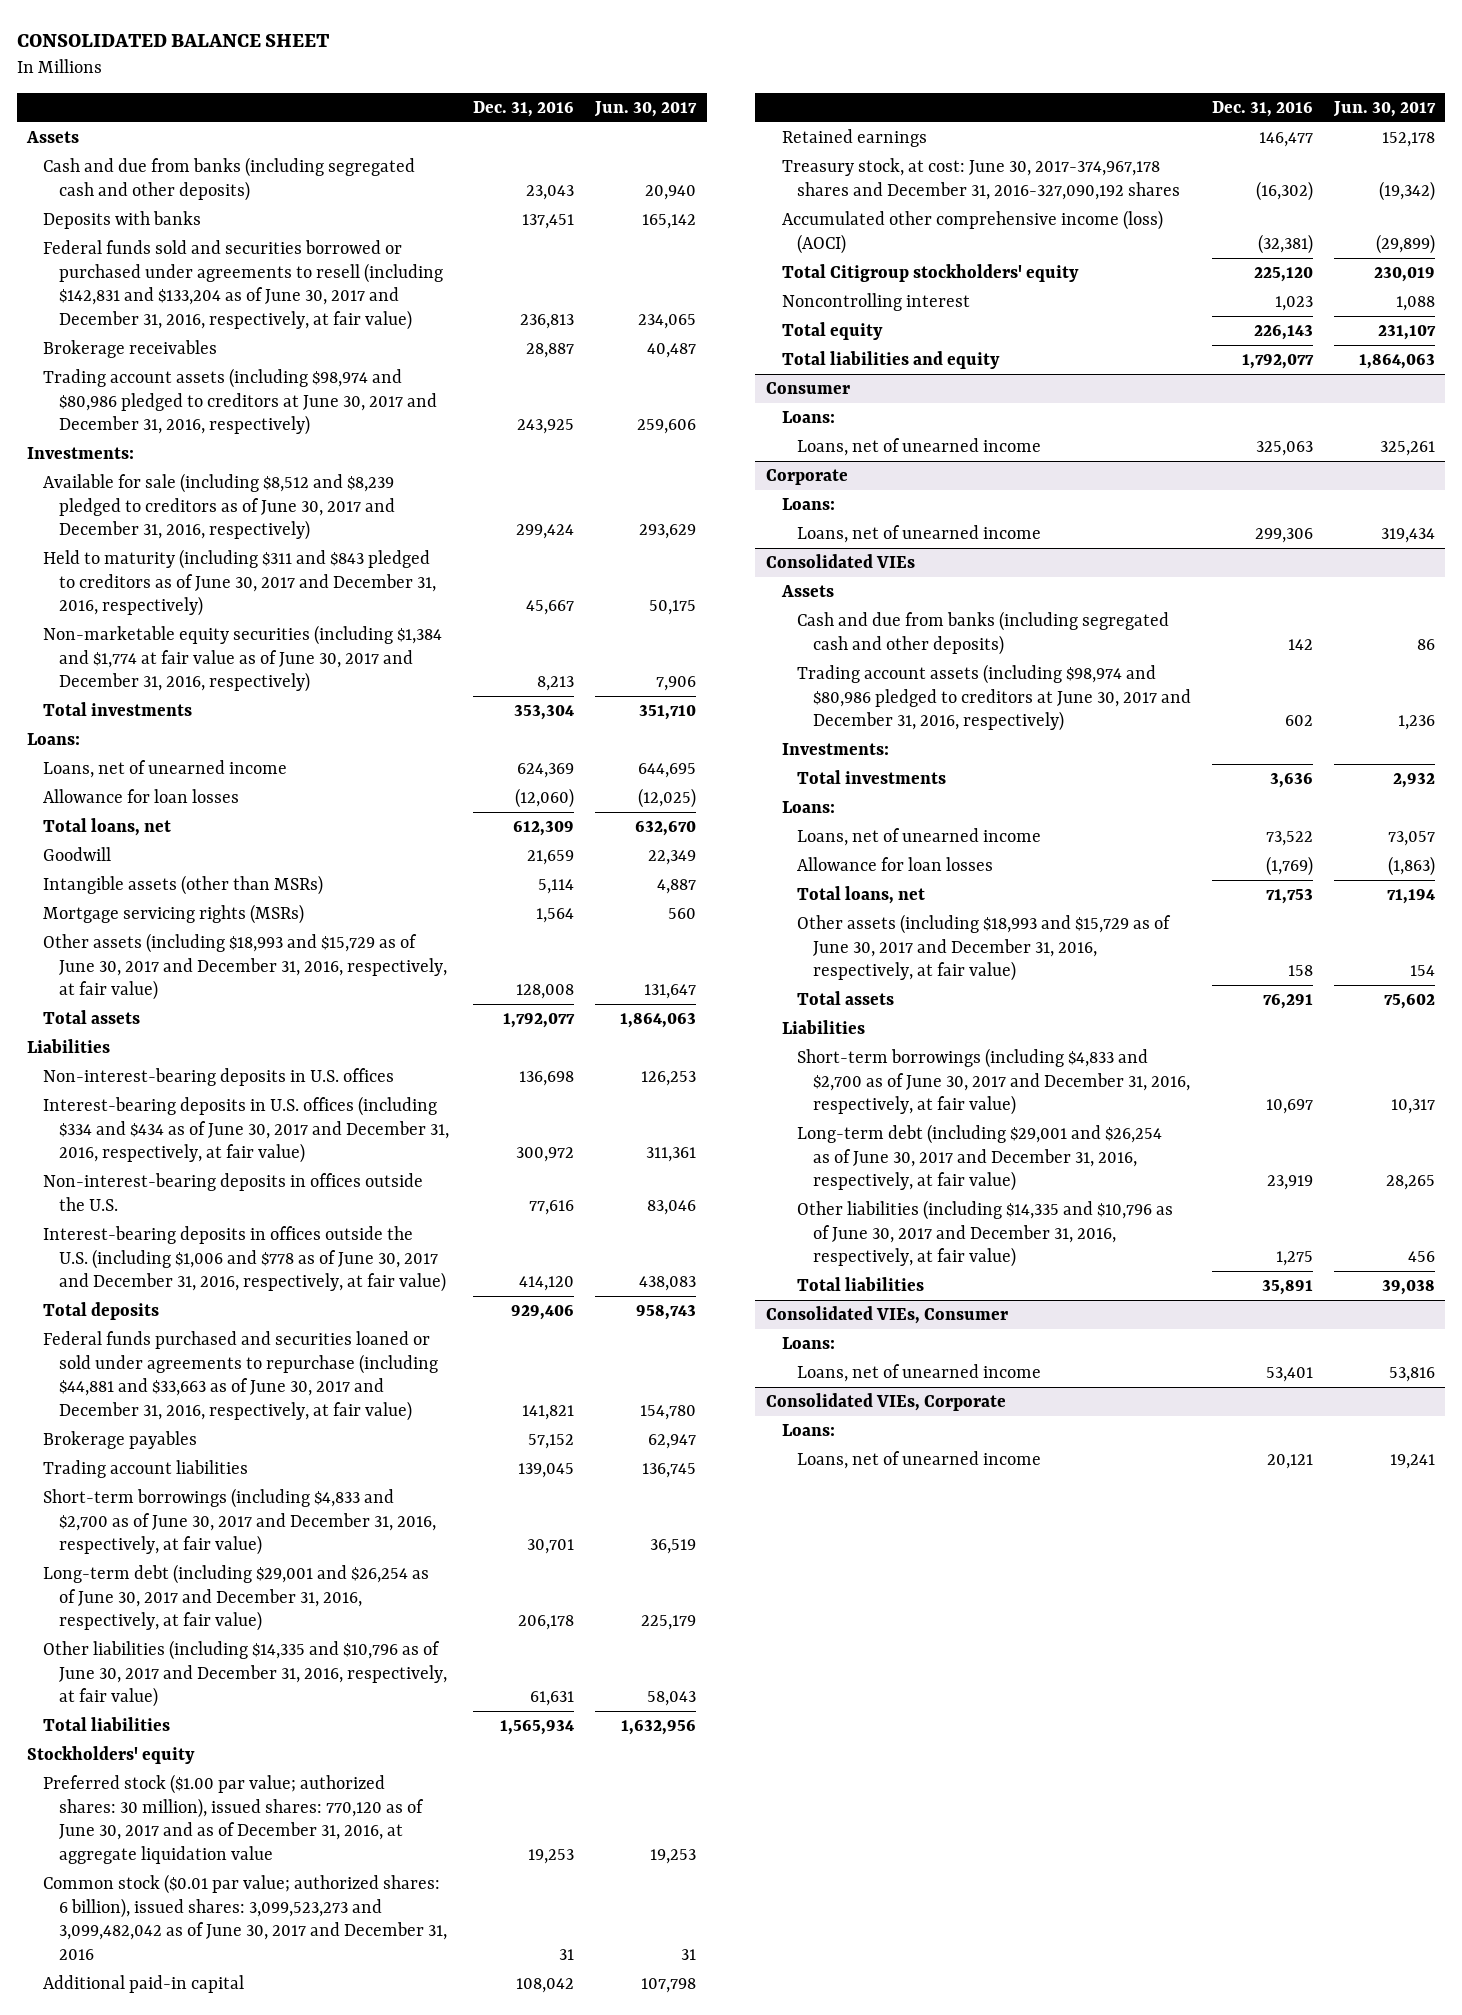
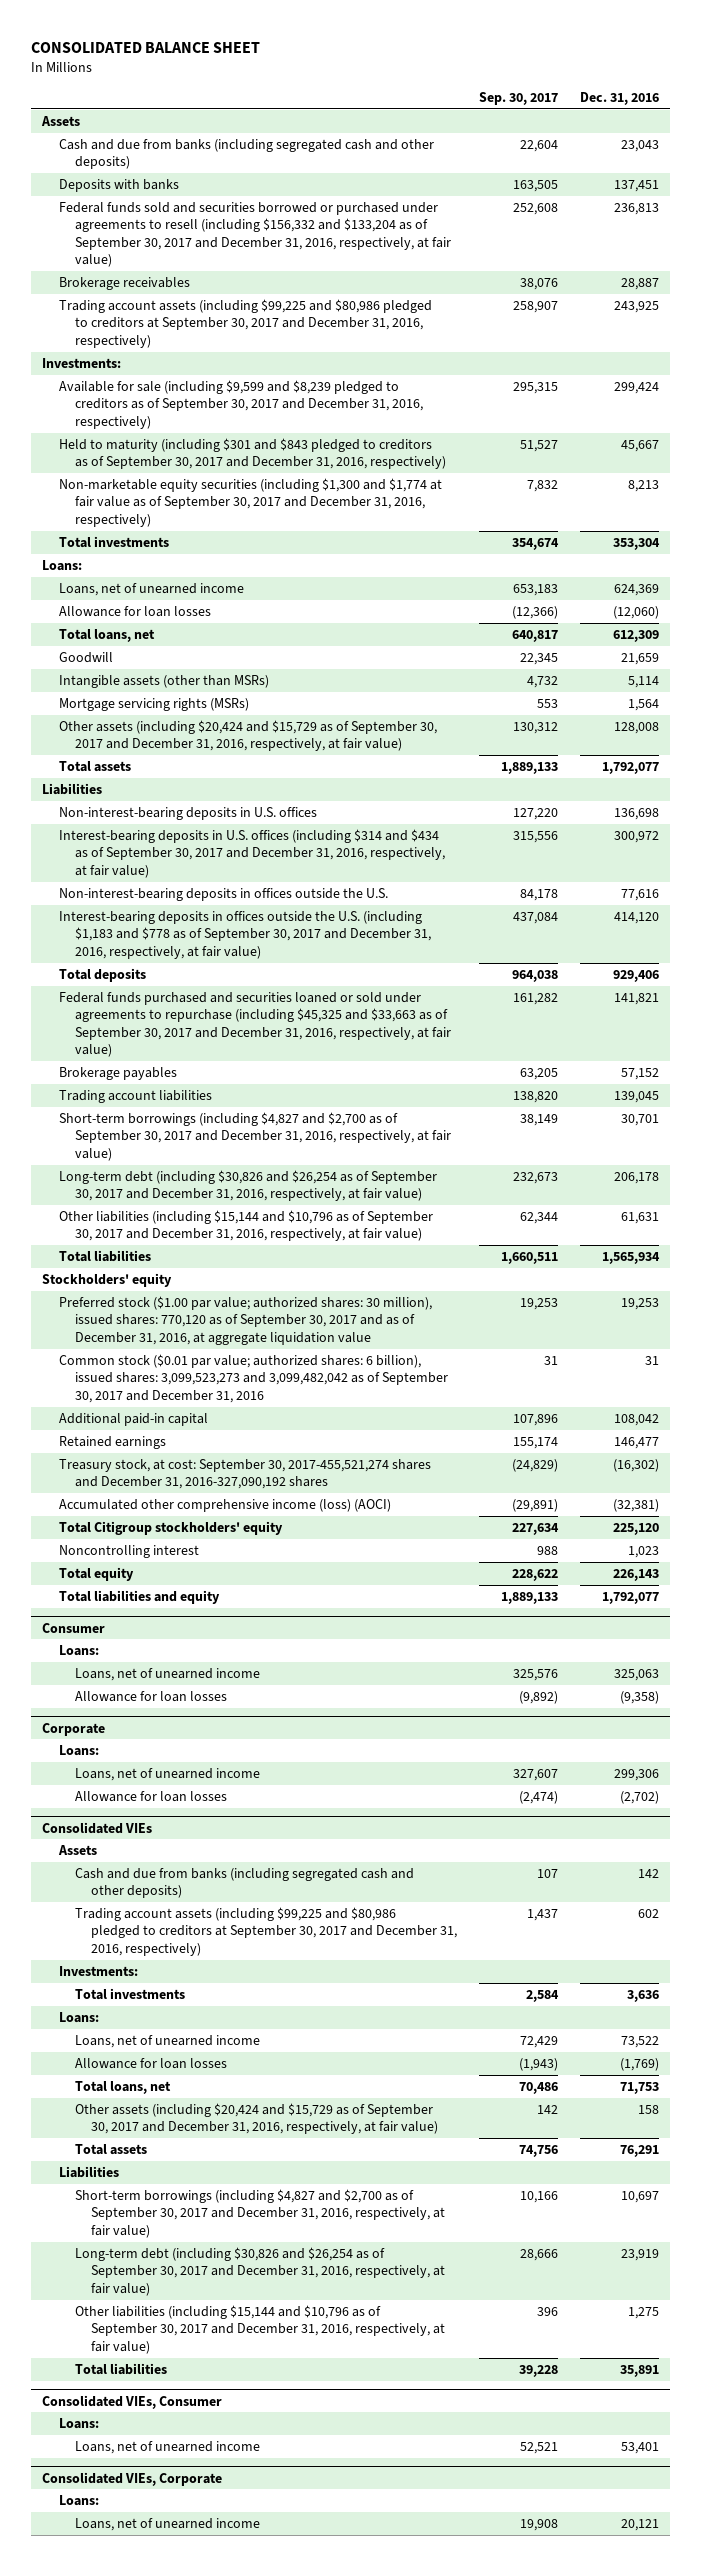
- | Dec. 31, 2016 | Jun. 30, 2017
+ | Sep. 30, 2017 | Dec. 31, 2016
- Federal funds sold and securities borrowed or purchased under agreements to resell (including $142,831 and $133,204 as of June 30, 2017 and December 31, 2016, respectively, at fair value) | 236,813 | 234,065
+ Federal funds sold and securities borrowed or purchased under agreements to resell (including $156,332 and $133,204 as of September 30, 2017 and December 31, 2016, respectively, at fair value) | 252,608 | 236,813
- Trading account assets (including $98,974 and $80,986 pledged to creditors at June 30, 2017 and December 31, 2016, respectively) | 243,925 | 259,606
+ Trading account assets (including $99,225 and $80,986 pledged to creditors at September 30, 2017 and December 31, 2016, respectively) | 258,907 | 243,925
- Available for sale (including $8,512 and $8,239 pledged to creditors as of June 30, 2017 and December 31, 2016, respectively) | 299,424 | 293,629
- Held to maturity (including $311 and $843 pledged to creditors as of June 30, 2017 and December 31, 2016, respectively) | 45,667 | 50,175
- Non-marketable equity securities (including $1,384 and $1,774 at fair value as of June 30, 2017 and December 31, 2016, respectively) | 8,213 | 7,906
+ Available for sale (including $9,599 and $8,239 pledged to creditors as of September 30, 2017 and December 31, 2016, respectively) | 295,315 | 299,424
+ Held to maturity (including $301 and $843 pledged to creditors as of September 30, 2017 and December 31, 2016, respectively) | 51,527 | 45,667
+ Non-marketable equity securities (including $1,300 and $1,774 at fair value as of September 30, 2017 and December 31, 2016, respectively) | 7,832 | 8,213
- Other assets (including $18,993 and $15,729 as of June 30, 2017 and December 31, 2016, respectively, at fair value) | 128,008 | 131,647
+ Other assets (including $20,424 and $15,729 as of September 30, 2017 and December 31, 2016, respectively, at fair value) | 130,312 | 128,008
- Interest-bearing deposits in U.S. offices (including $334 and $434 as of June 30, 2017 and December 31, 2016, respectively, at fair value) | 300,972 | 311,361
+ Interest-bearing deposits in U.S. offices (including $314 and $434 as of September 30, 2017 and December 31, 2016, respectively, at fair value) | 315,556 | 300,972
- Interest-bearing deposits in offices outside the U.S. (including $1,006 and $778 as of June 30, 2017 and December 31, 2016, respectively, at fair value) | 414,120 | 438,083
+ Interest-bearing deposits in offices outside the U.S. (including $1,183 and $778 as of September 30, 2017 and December 31, 2016, respectively, at fair value) | 437,084 | 414,120
- Federal funds purchased and securities loaned or sold under agreements to repurchase (including $44,881 and $33,663 as of June 30, 2017 and December 31, 2016, respectively, at fair value) | 141,821 | 154,780
+ Federal funds purchased and securities loaned or sold under agreements to repurchase (including $45,325 and $33,663 as of September 30, 2017 and December 31, 2016, respectively, at fair value) | 161,282 | 141,821
- Short-term borrowings (including $4,833 and $2,700 as of June 30, 2017 and December 31, 2016, respectively, at fair value) | 30,701 | 36,519
- Long-term debt (including $29,001 and $26,254 as of June 30, 2017 and December 31, 2016, respectively, at fair value) | 206,178 | 225,179
- Other liabilities (including $14,335 and $10,796 as of June 30, 2017 and December 31, 2016, respectively, at fair value) | 61,631 | 58,043
+ Short-term borrowings (including $4,827 and $2,700 as of September 30, 2017 and December 31, 2016, respectively, at fair value) | 38,149 | 30,701
+ Long-term debt (including $30,826 and $26,254 as of September 30, 2017 and December 31, 2016, respectively, at fair value) | 232,673 | 206,178
+ Other liabilities (including $15,144 and $10,796 as of September 30, 2017 and December 31, 2016, respectively, at fair value) | 62,344 | 61,631
- Preferred stock ($1.00 par value; authorized shares: 30 million), issued shares: 770,120 as of June 30, 2017 and as of December 31, 2016, at aggregate liquidation value | 19,253 | 19,253
- Common stock ($0.01 par value; authorized shares: 6 billion), issued shares: 3,099,523,273 and 3,099,482,042 as of June 30, 2017 and December 31, 2016 | 31 | 31
+ Preferred stock ($1.00 par value; authorized shares: 30 million), issued shares: 770,120 as of September 30, 2017 and as of December 31, 2016, at aggregate liquidation value | 19,253 | 19,253
+ Common stock ($0.01 par value; authorized shares: 6 billion), issued shares: 3,099,523,273 and 3,099,482,042 as of September 30, 2017 and December 31, 2016 | 31 | 31
- Treasury stock, at cost: June 30, 2017-374,967,178 shares and December 31, 2016-327,090,192 shares | (16,302) | (19,342)
+ Treasury stock, at cost: September 30, 2017-455,521,274 shares and December 31, 2016-327,090,192 shares | (24,829) | (16,302)
@ Consumer
+ Allowance for loan losses | (9,892) | (9,358)
@ Corporate
+ Allowance for loan losses | (2,474) | (2,702)
@ Consolidated VIEs
- Trading account assets (including $98,974 and $80,986 pledged to creditors at June 30, 2017 and December 31, 2016, respectively) | 602 | 1,236
+ Trading account assets (including $99,225 and $80,986 pledged to creditors at September 30, 2017 and December 31, 2016, respectively) | 1,437 | 602
- Other assets (including $18,993 and $15,729 as of June 30, 2017 and December 31, 2016, respectively, at fair value) | 158 | 154
+ Other assets (including $20,424 and $15,729 as of September 30, 2017 and December 31, 2016, respectively, at fair value) | 142 | 158
- Short-term borrowings (including $4,833 and $2,700 as of June 30, 2017 and December 31, 2016, respectively, at fair value) | 10,697 | 10,317
- Long-term debt (including $29,001 and $26,254 as of June 30, 2017 and December 31, 2016, respectively, at fair value) | 23,919 | 28,265
- Other liabilities (including $14,335 and $10,796 as of June 30, 2017 and December 31, 2016, respectively, at fair value) | 1,275 | 456
+ Short-term borrowings (including $4,827 and $2,700 as of September 30, 2017 and December 31, 2016, respectively, at fair value) | 10,166 | 10,697
+ Long-term debt (including $30,826 and $26,254 as of September 30, 2017 and December 31, 2016, respectively, at fair value) | 28,666 | 23,919
+ Other liabilities (including $15,144 and $10,796 as of September 30, 2017 and December 31, 2016, respectively, at fair value) | 396 | 1,275

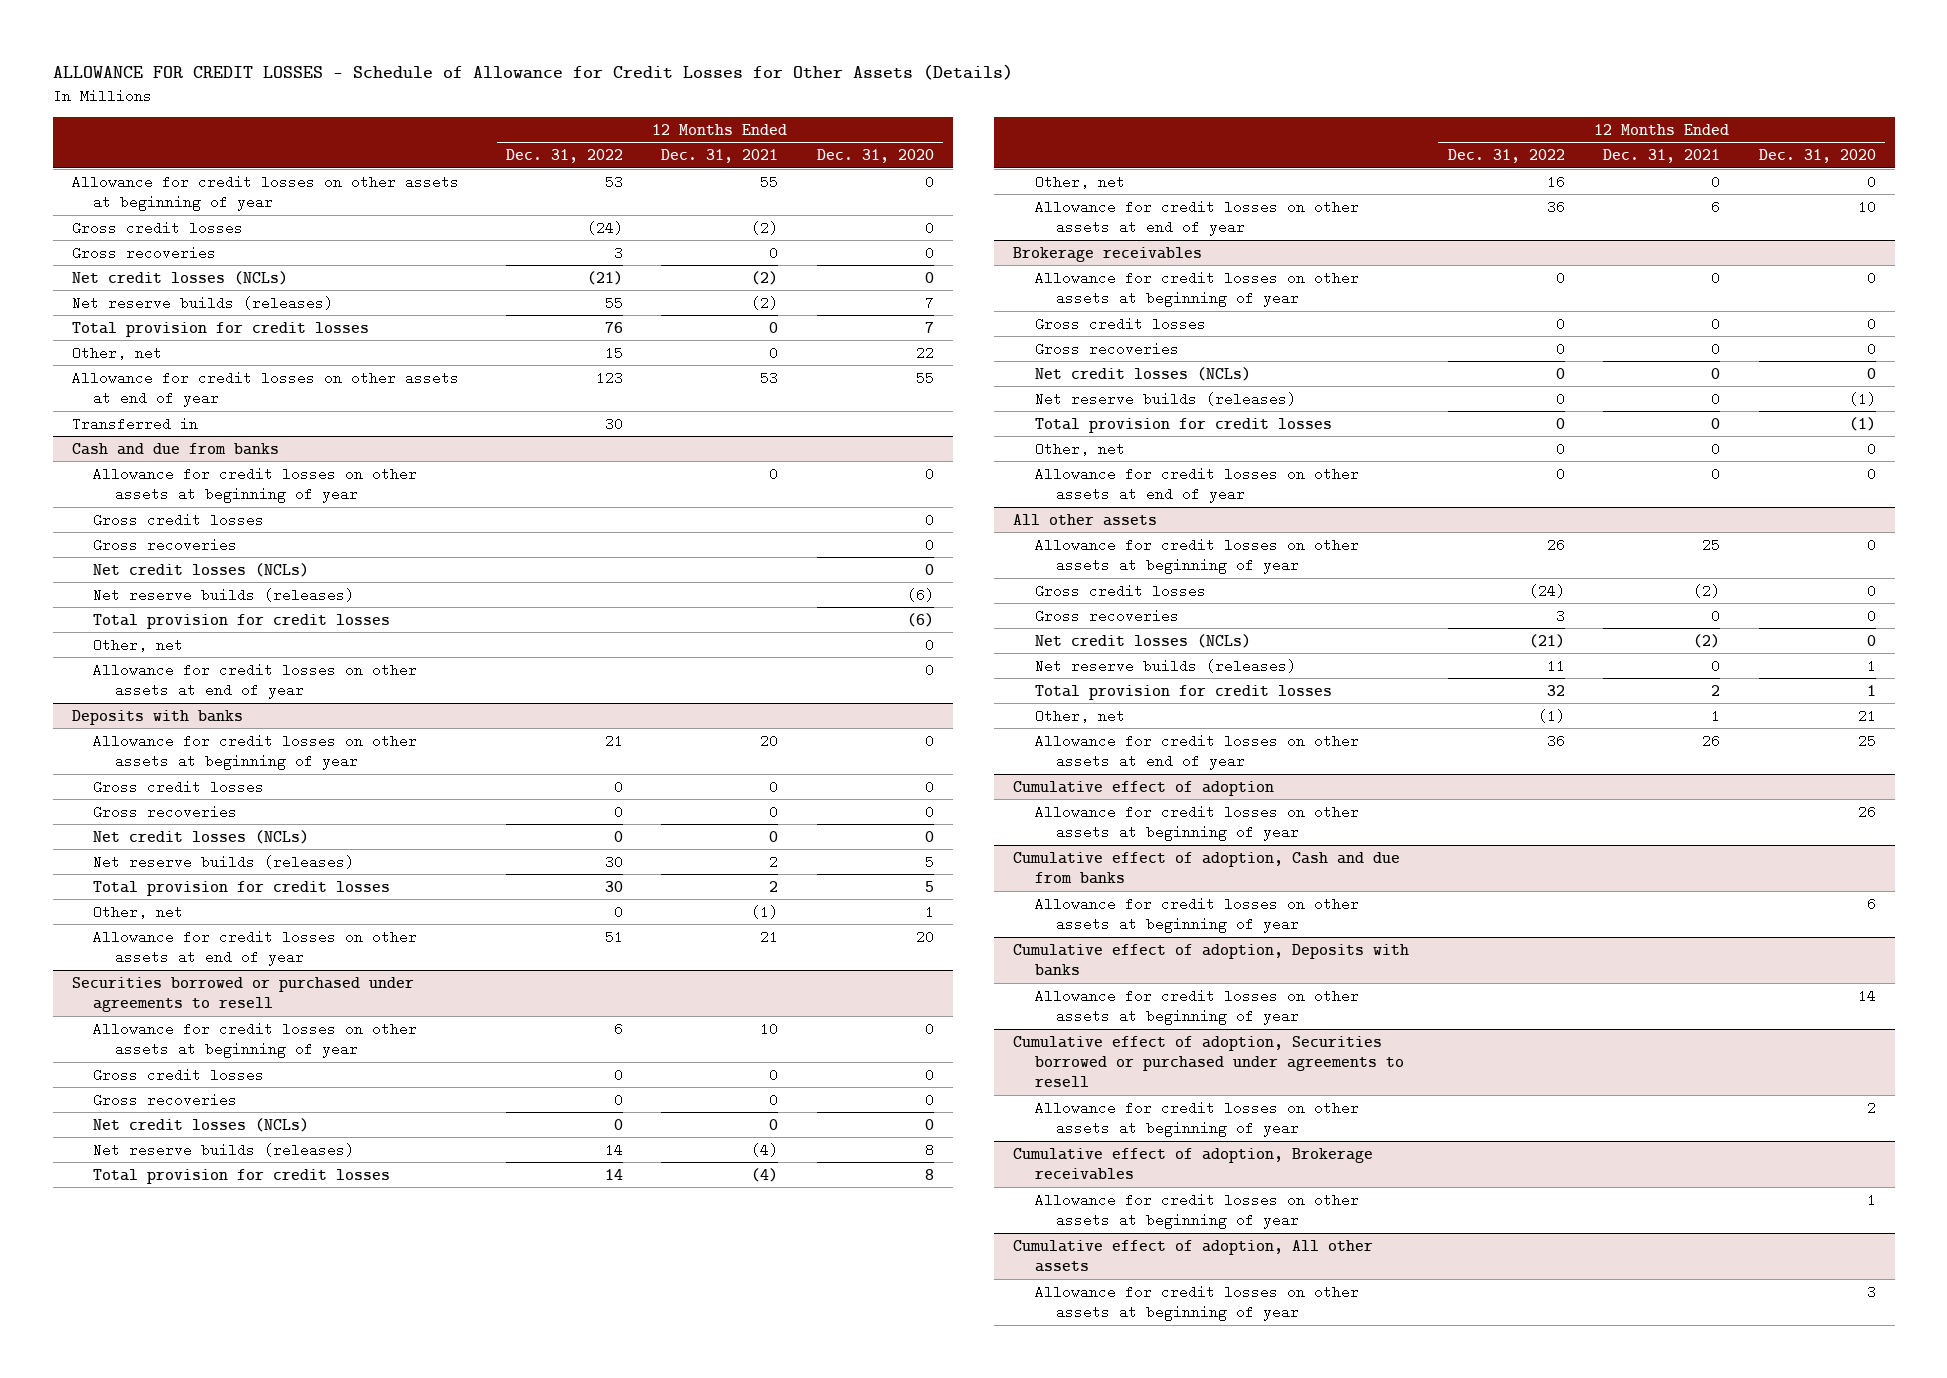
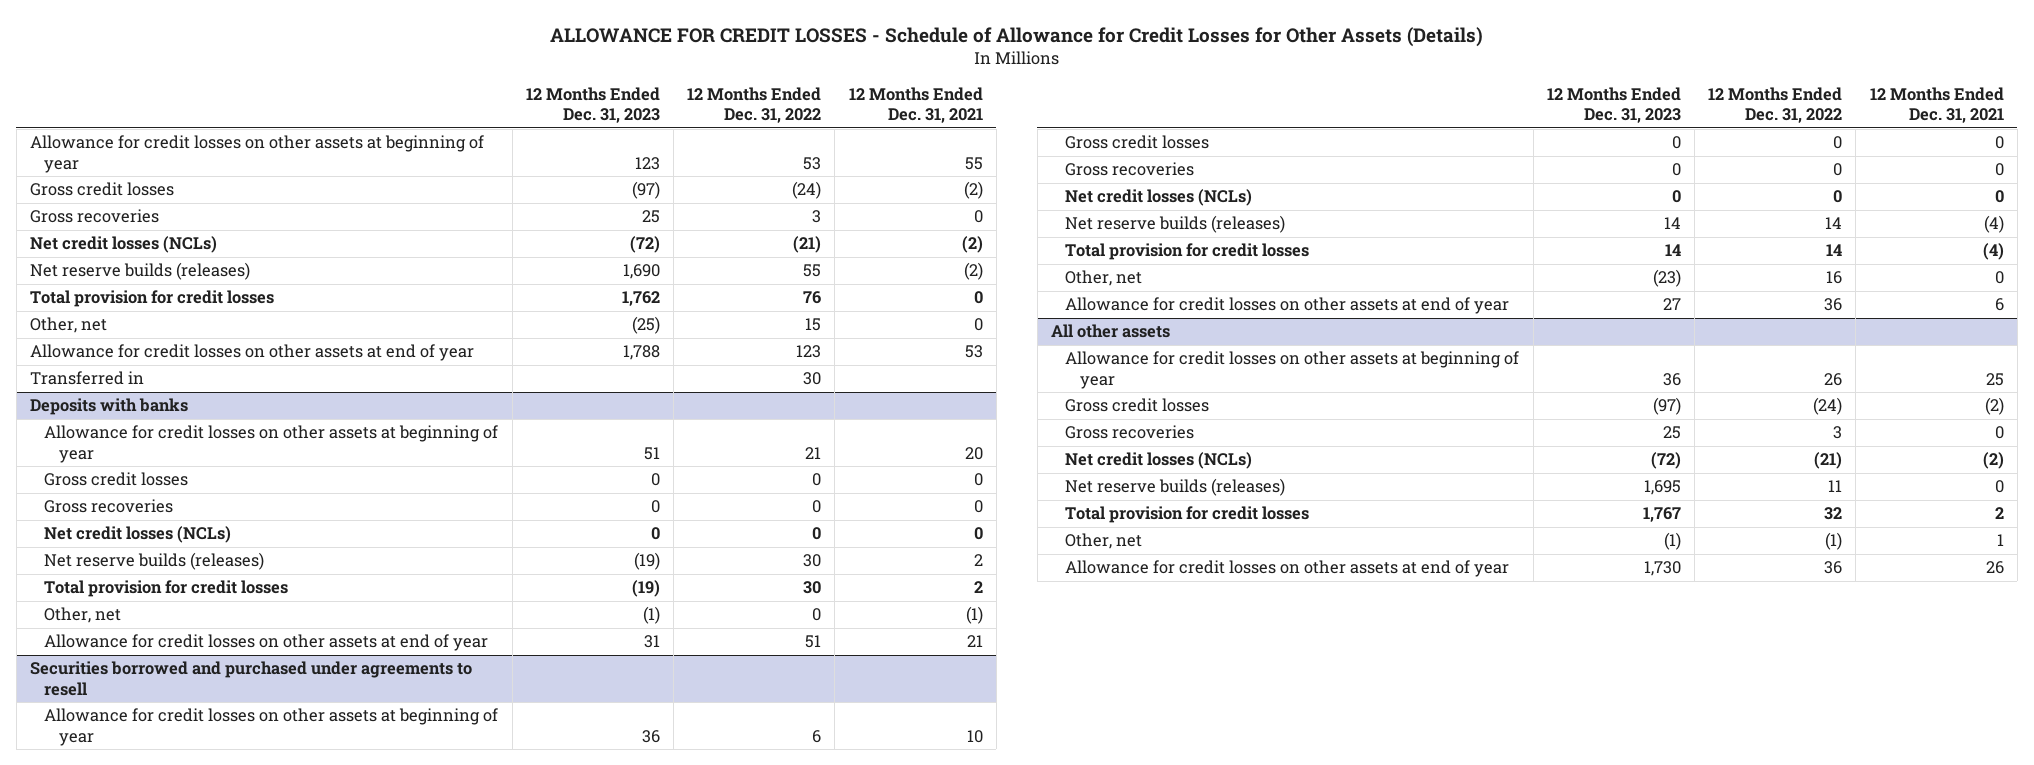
- | 12 Months Ended Dec. 31, 2022 | 12 Months Ended Dec. 31, 2021 | 12 Months Ended Dec. 31, 2020
+ | 12 Months Ended Dec. 31, 2023 | 12 Months Ended Dec. 31, 2022 | 12 Months Ended Dec. 31, 2021
- Cash and due from banks
- Allowance for credit losses on other assets at beginning of year | | 0 | 0
- Gross credit losses | | | 0
- Gross recoveries | | | 0
- Net credit losses (NCLs) | | | 0
- Net reserve builds (releases) | | | (6)
- Total provision for credit losses | | | (6)
- Other, net | | | 0
- Allowance for credit losses on other assets at end of year | | | 0
- Securities borrowed or purchased under agreements to resell
+ Securities borrowed and purchased under agreements to resell
- Brokerage receivables
- Allowance for credit losses on other assets at beginning of year | 0 | 0 | 0
- Gross credit losses | 0 | 0 | 0
- Gross recoveries | 0 | 0 | 0
- Net credit losses (NCLs) | 0 | 0 | 0
- Net reserve builds (releases) | 0 | 0 | (1)
- Total provision for credit losses | 0 | 0 | (1)
- Other, net | 0 | 0 | 0
- Allowance for credit losses on other assets at end of year | 0 | 0 | 0
- Cumulative effect of adoption
- Allowance for credit losses on other assets at beginning of year | | | 26
- Cumulative effect of adoption, Cash and due from banks
- Allowance for credit losses on other assets at beginning of year | | | 6
- Cumulative effect of adoption, Deposits with banks
- Allowance for credit losses on other assets at beginning of year | | | 14
- Cumulative effect of adoption, Securities borrowed or purchased under agreements to resell
- Allowance for credit losses on other assets at beginning of year | | | 2
- Cumulative effect of adoption, Brokerage receivables
- Allowance for credit losses on other assets at beginning of year | | | 1
- Cumulative effect of adoption, All other assets
- Allowance for credit losses on other assets at beginning of year | | | 3

